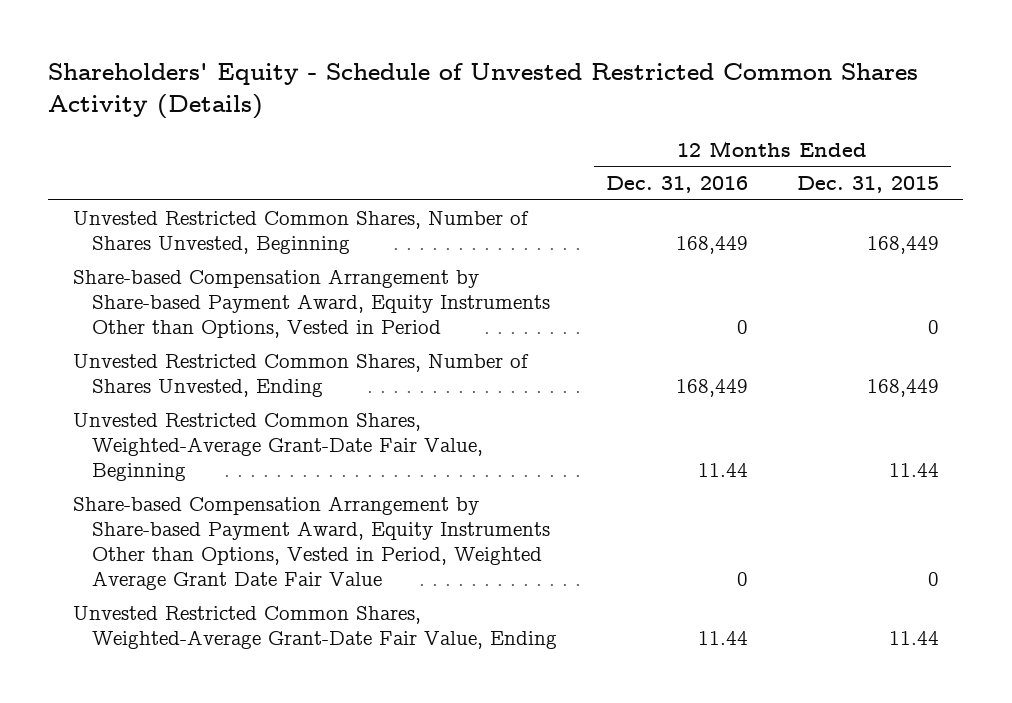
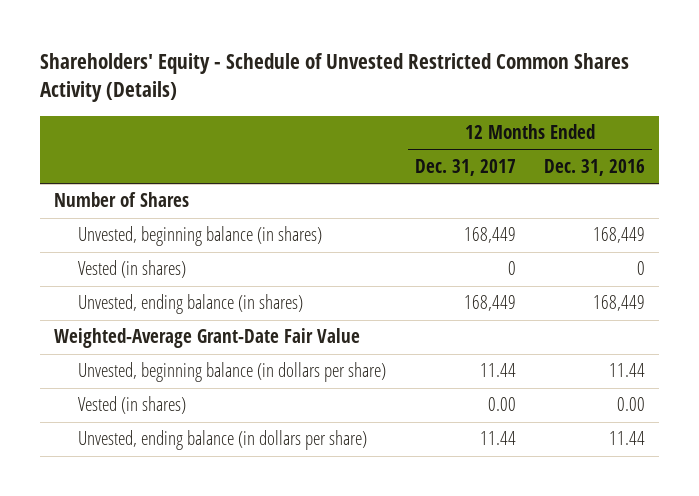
- | 12 Months Ended Dec. 31, 2016 | 12 Months Ended Dec. 31, 2015
+ | 12 Months Ended Dec. 31, 2017 | 12 Months Ended Dec. 31, 2016
- Unvested Restricted Common Shares, Number of Shares Unvested, Beginning | 168,449 | 168,449
- Share-based Compensation Arrangement by Share-based Payment Award, Equity Instruments Other than Options, Vested in Period | 0 | 0
- Unvested Restricted Common Shares, Number of Shares Unvested, Ending | 168,449 | 168,449
- Unvested Restricted Common Shares, Weighted-Average Grant-Date Fair Value, Beginning | 11.44 | 11.44
- Share-based Compensation Arrangement by Share-based Payment Award, Equity Instruments Other than Options, Vested in Period, Weighted Average Grant Date Fair Value | 0 | 0
- Unvested Restricted Common Shares, Weighted-Average Grant-Date Fair Value, Ending | 11.44 | 11.44
+ Number of Shares
+ Unvested, beginning balance (in shares) | 168,449 | 168,449
+ Vested (in shares) | 0 | 0
+ Unvested, ending balance (in shares) | 168,449 | 168,449
+ Weighted-Average Grant-Date Fair Value
+ Unvested, beginning balance (in dollars per share) | 11.44 | 11.44
+ Vested (in shares) | 0.00 | 0.00
+ Unvested, ending balance (in dollars per share) | 11.44 | 11.44

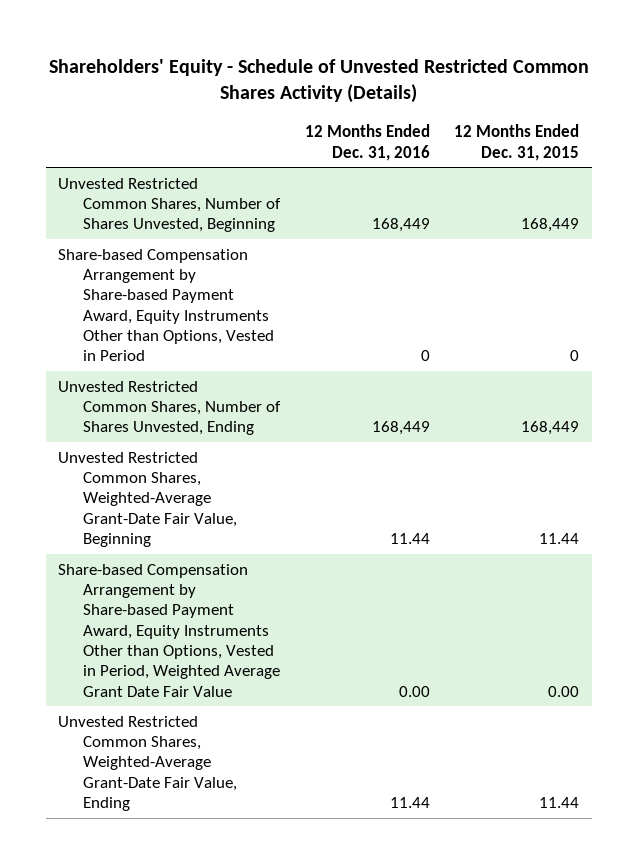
- | 12 Months Ended Dec. 31, 2017 | 12 Months Ended Dec. 31, 2016
+ | 12 Months Ended Dec. 31, 2016 | 12 Months Ended Dec. 31, 2015
- Number of Shares
- Unvested, beginning balance (in shares) | 168,449 | 168,449
- Vested (in shares) | 0 | 0
- Unvested, ending balance (in shares) | 168,449 | 168,449
- Weighted-Average Grant-Date Fair Value
- Unvested, beginning balance (in dollars per share) | 11.44 | 11.44
- Vested (in shares) | 0.00 | 0.00
- Unvested, ending balance (in dollars per share) | 11.44 | 11.44
+ Unvested Restricted Common Shares, Number of Shares Unvested, Beginning | 168,449 | 168,449
+ Share-based Compensation Arrangement by Share-based Payment Award, Equity Instruments Other than Options, Vested in Period | 0 | 0
+ Unvested Restricted Common Shares, Number of Shares Unvested, Ending | 168,449 | 168,449
+ Unvested Restricted Common Shares, Weighted-Average Grant-Date Fair Value, Beginning | 11.44 | 11.44
+ Share-based Compensation Arrangement by Share-based Payment Award, Equity Instruments Other than Options, Vested in Period, Weighted Average Grant Date Fair Value | 0.00 | 0.00
+ Unvested Restricted Common Shares, Weighted-Average Grant-Date Fair Value, Ending | 11.44 | 11.44

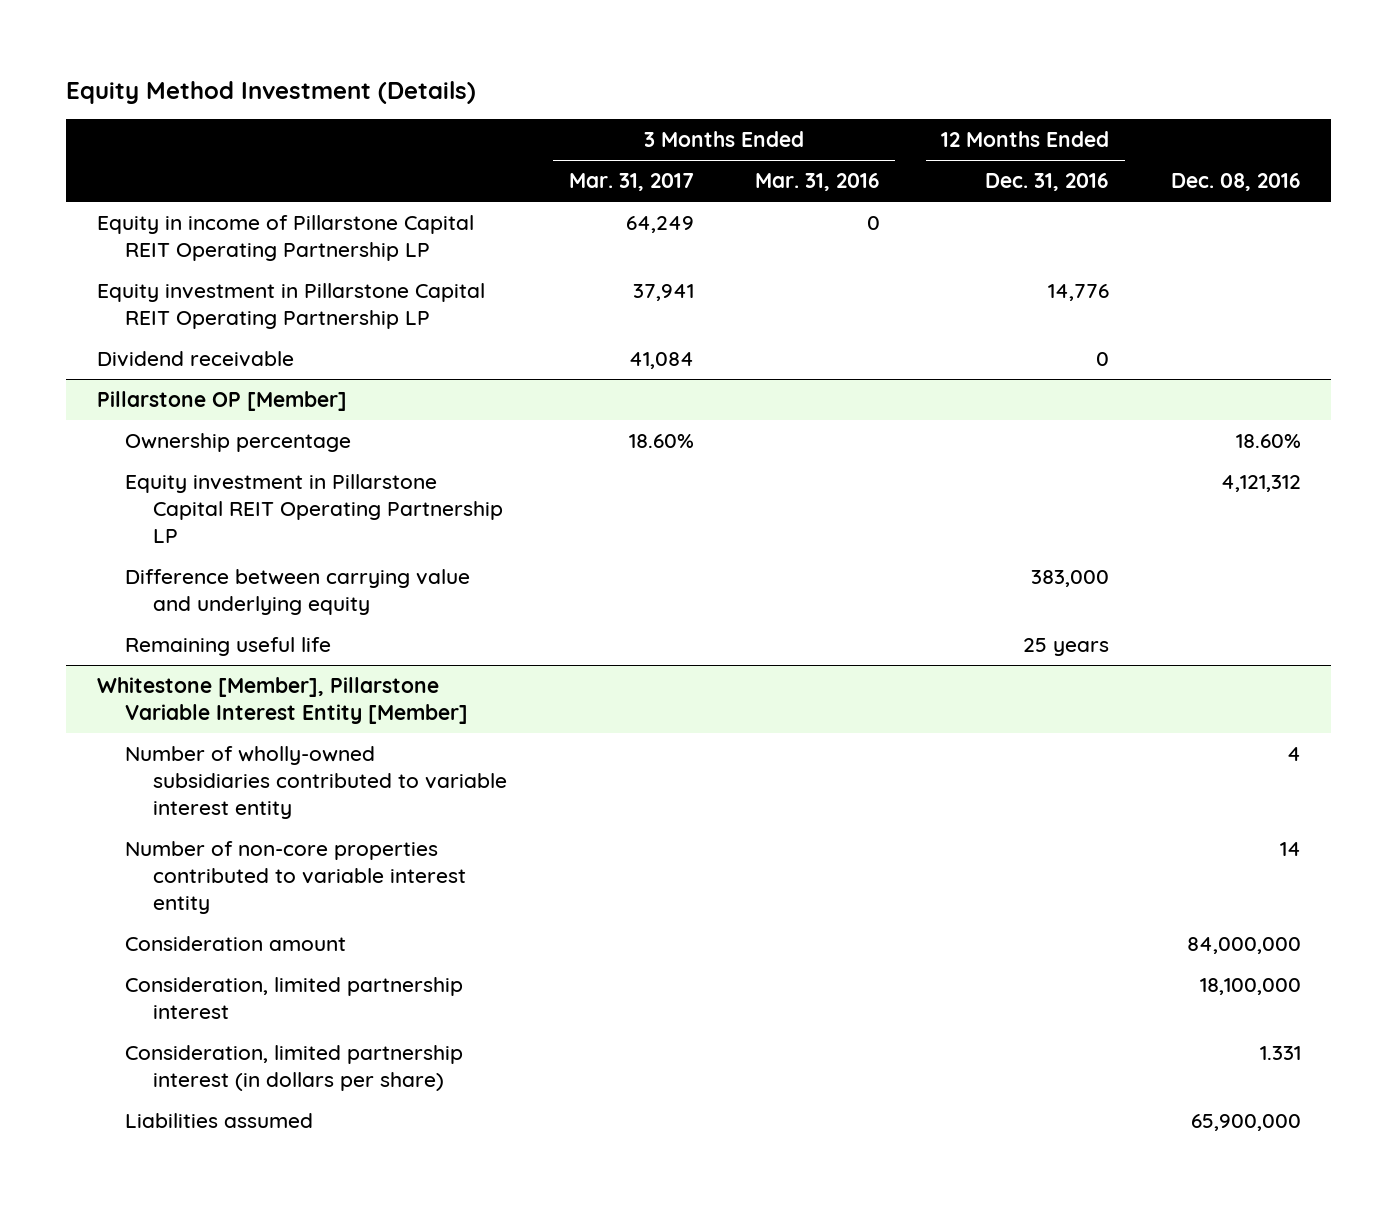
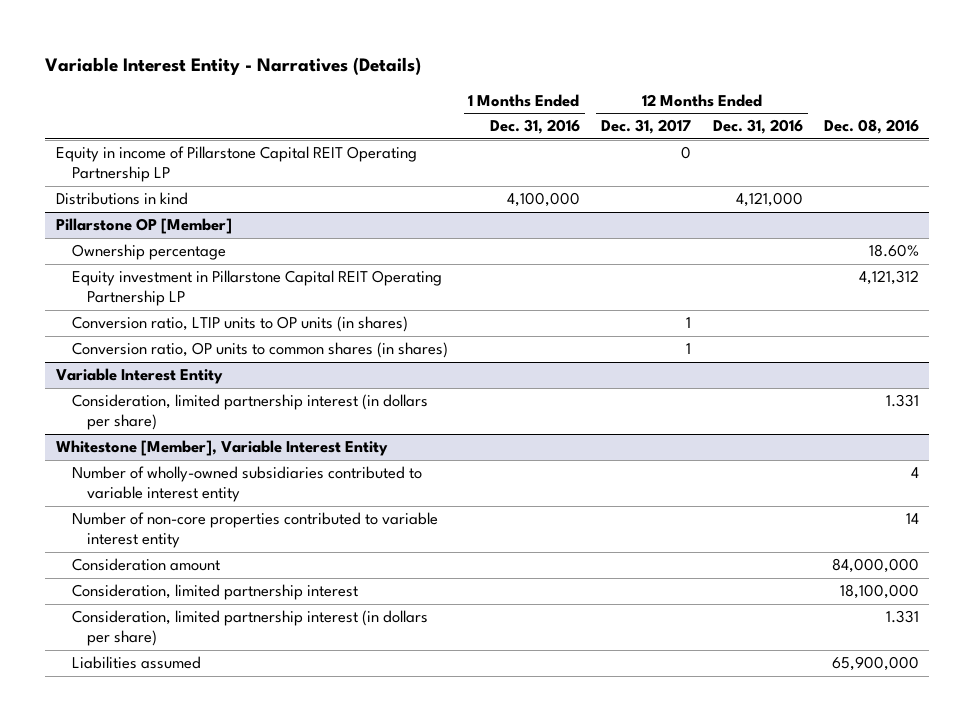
- Equity Method Investment (Details)
+ Variable Interest Entity - Narratives (Details)
- | 3 Months Ended Mar. 31, 2017 | 3 Months Ended Mar. 31, 2016 | 12 Months Ended Dec. 31, 2016 | Dec. 08, 2016
+ | 1 Months Ended Dec. 31, 2016 | 12 Months Ended Dec. 31, 2017 | 12 Months Ended Dec. 31, 2016 | Dec. 08, 2016
- Equity investment in Pillarstone Capital REIT Operating Partnership LP | 37,941 | | 14,776 |
- Dividend receivable | 41,084 | | 0 |
+ Distributions in kind | 4,100,000 | | 4,121,000 |
@ Pillarstone OP [Member]
- Difference between carrying value and underlying equity | | | 383,000 |
- Remaining useful life | | | 25 years |
- Whitestone [Member], Pillarstone Variable Interest Entity [Member]
@ Pillarstone OP [Member]
+ Conversion ratio, LTIP units to OP units (in shares) | | 1 | |
+ Conversion ratio, OP units to common shares (in shares) | | 1 | |
+ Variable Interest Entity
+ Consideration, limited partnership interest (in dollars per share) | | | | 1.331
+ Whitestone [Member], Variable Interest Entity

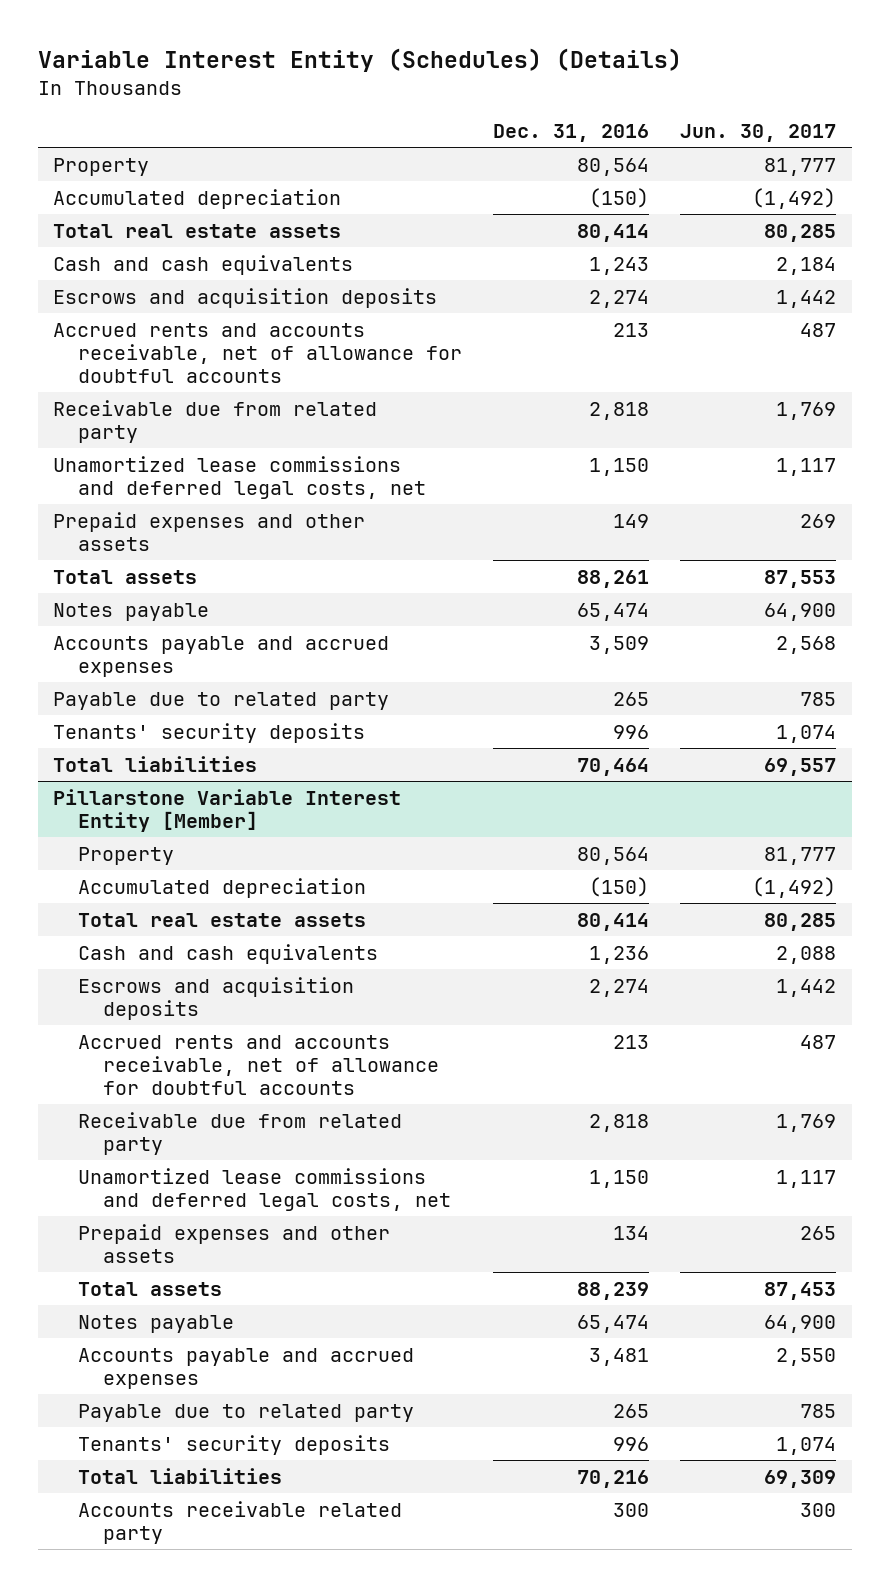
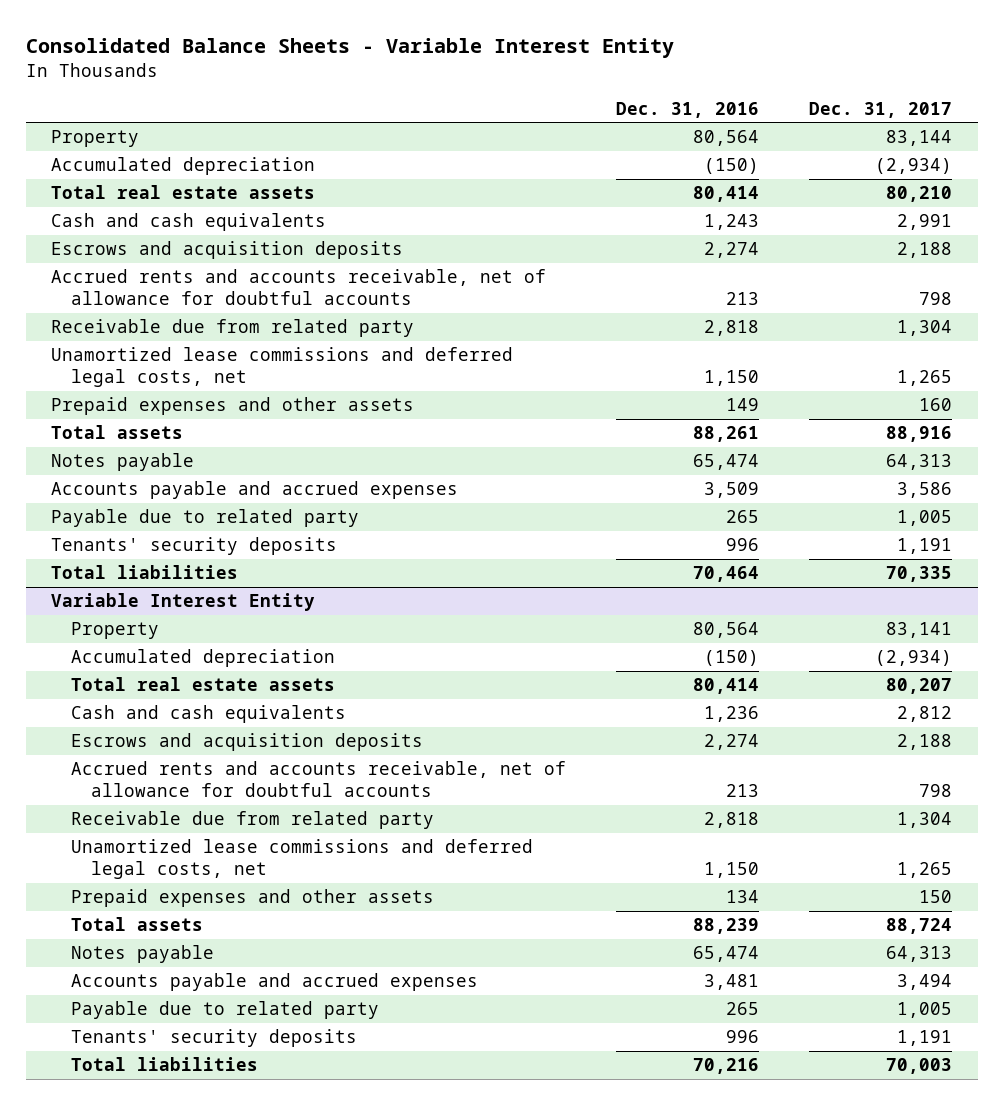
- Variable Interest Entity (Schedules) (Details)
+ Consolidated Balance Sheets - Variable Interest Entity
- | Dec. 31, 2016 | Jun. 30, 2017
+ | Dec. 31, 2016 | Dec. 31, 2017
- Pillarstone Variable Interest Entity [Member]
+ Variable Interest Entity
- Accounts receivable related party | 300 | 300

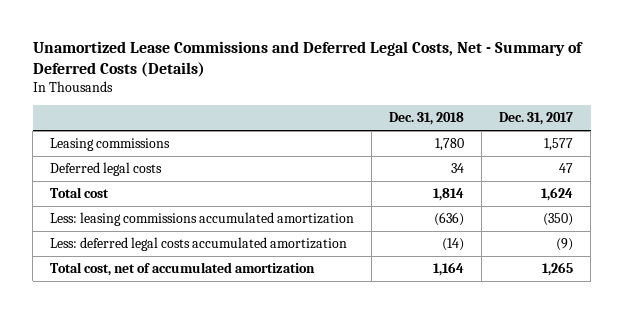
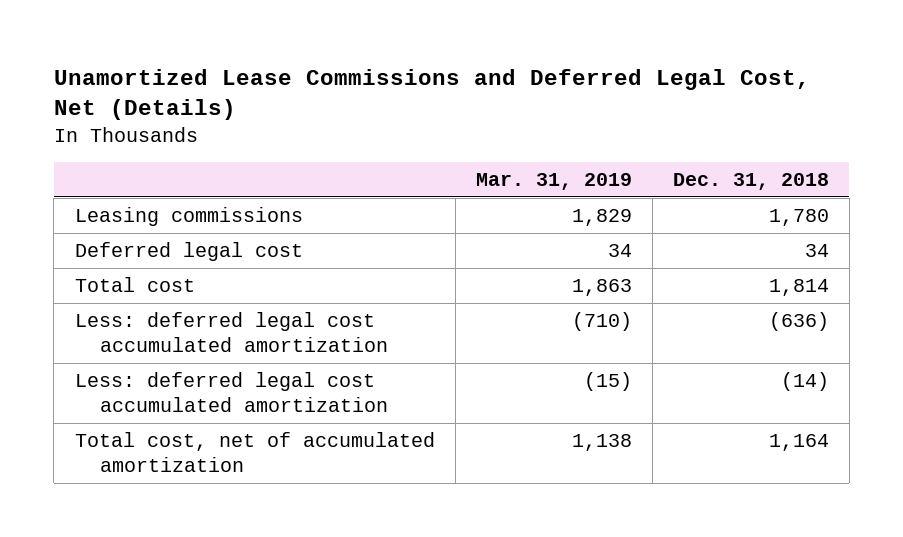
- Unamortized Lease Commissions and Deferred Legal Costs, Net - Summary of Deferred Costs (Details)
+ Unamortized Lease Commissions and Deferred Legal Cost, Net (Details)
- | Dec. 31, 2018 | Dec. 31, 2017
+ | Mar. 31, 2019 | Dec. 31, 2018
- Deferred legal costs | 34 | 47
+ Deferred legal cost | 34 | 34
- Less: leasing commissions accumulated amortization | (636) | (350)
- Less: deferred legal costs accumulated amortization | (14) | (9)
+ Less: deferred legal cost accumulated amortization | (710) | (636)
+ Less: deferred legal cost accumulated amortization | (15) | (14)

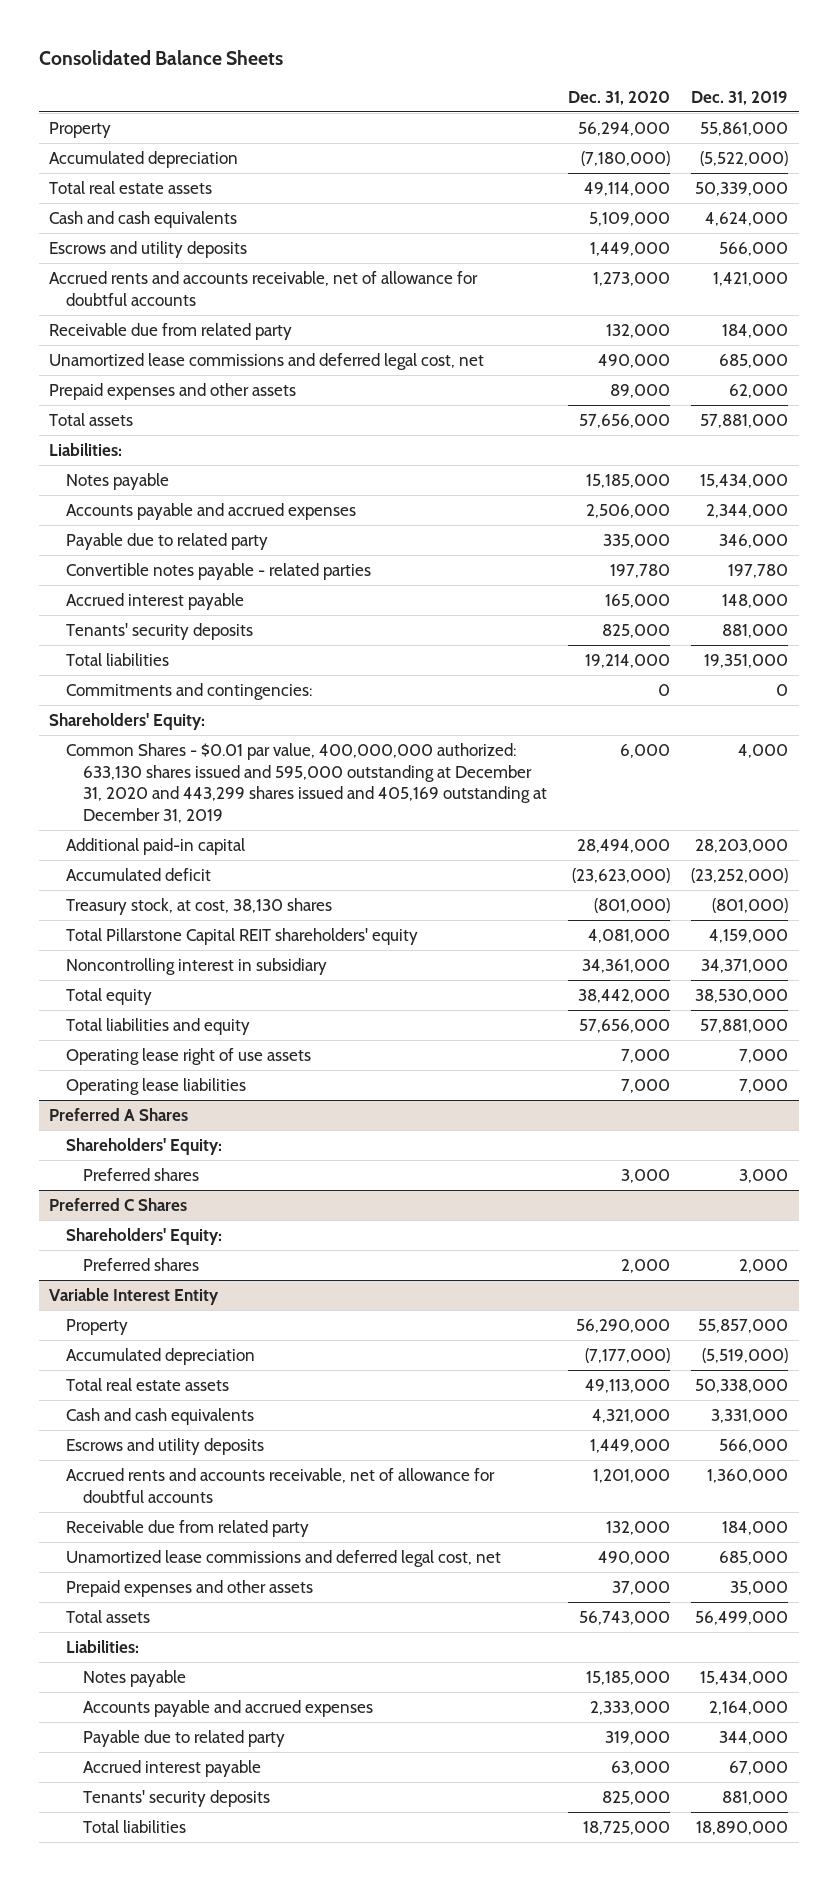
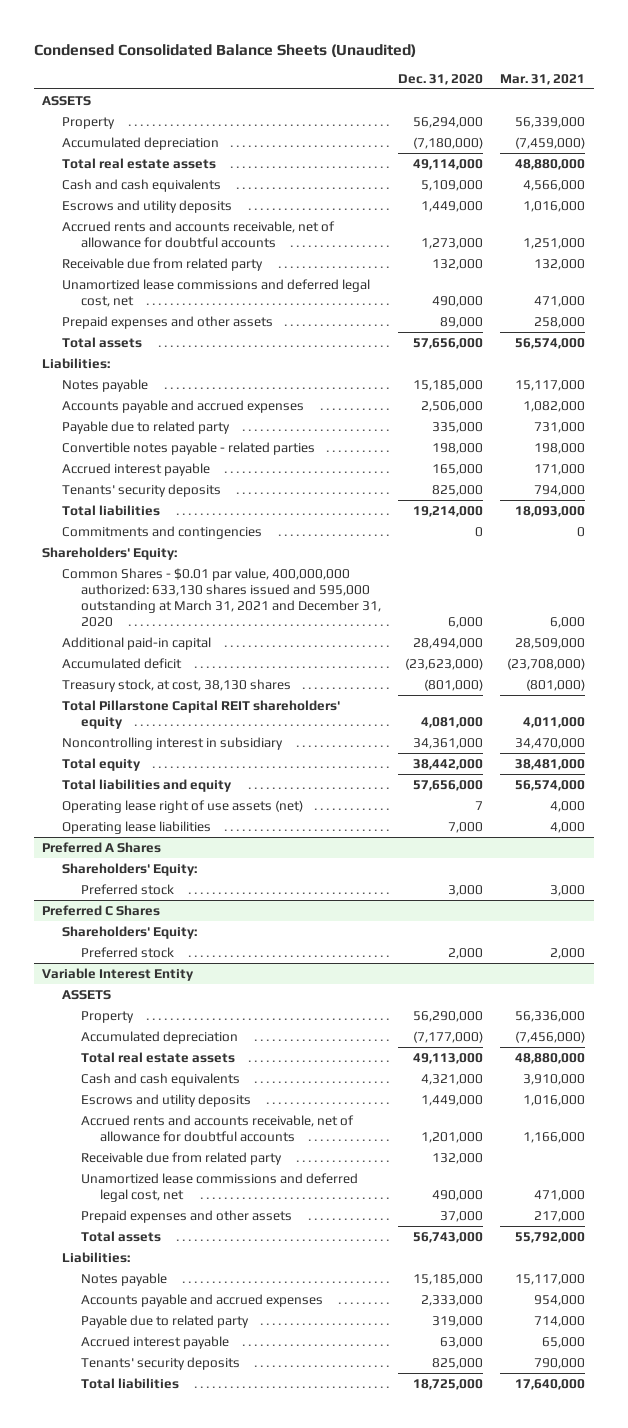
- Consolidated Balance Sheets
+ Condensed Consolidated Balance Sheets (Unaudited)
- | Dec. 31, 2020 | Dec. 31, 2019
+ | Dec. 31, 2020 | Mar. 31, 2021
+ ASSETS
- Convertible notes payable - related parties | 197,780 | 197,780
+ Convertible notes payable - related parties | 198,000 | 198,000
- Commitments and contingencies: | 0 | 0
+ Commitments and contingencies | 0 | 0
- Common Shares - $0.01 par value, 400,000,000 authorized: 633,130 shares issued and 595,000 outstanding at December 31, 2020 and 443,299 shares issued and 405,169 outstanding at December 31, 2019 | 6,000 | 4,000
+ Common Shares - $0.01 par value, 400,000,000 authorized: 633,130 shares issued and 595,000 outstanding at March 31, 2021 and December 31, 2020 | 6,000 | 6,000
- Operating lease right of use assets | 7,000 | 7,000
+ Operating lease right of use assets (net) | 7 | 4,000
@ Preferred A Shares
- Preferred shares | 3,000 | 3,000
+ Preferred stock | 3,000 | 3,000
@ Preferred C Shares
- Preferred shares | 2,000 | 2,000
+ Preferred stock | 2,000 | 2,000
@ Variable Interest Entity
+ ASSETS

